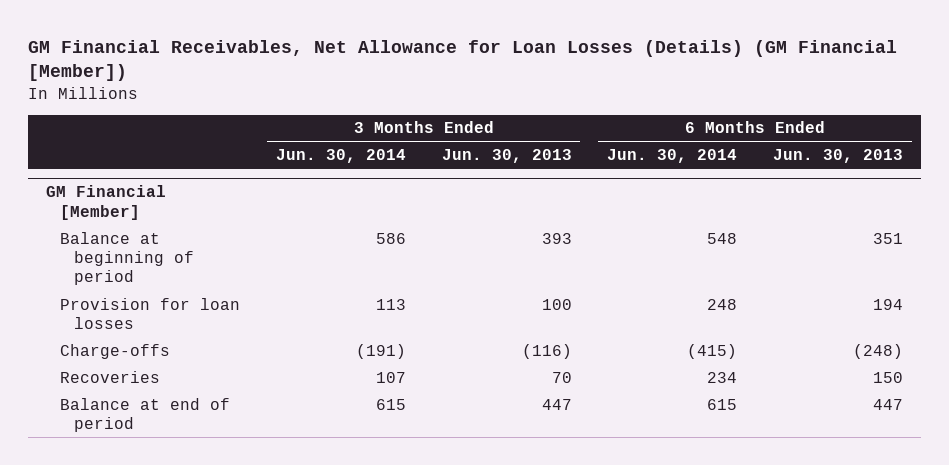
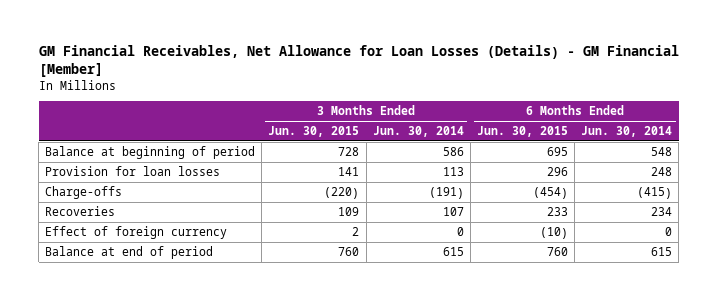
- GM Financial Receivables, Net Allowance for Loan Losses (Details) (GM Financial [Member])
+ GM Financial Receivables, Net Allowance for Loan Losses (Details) - GM Financial [Member]
- | 3 Months Ended Jun. 30, 2014 | 3 Months Ended Jun. 30, 2013 | 6 Months Ended Jun. 30, 2014 | 6 Months Ended Jun. 30, 2013
+ | 3 Months Ended Jun. 30, 2015 | 3 Months Ended Jun. 30, 2014 | 6 Months Ended Jun. 30, 2015 | 6 Months Ended Jun. 30, 2014
- GM Financial [Member]
+ Effect of foreign currency | 2 | 0 | (10) | 0

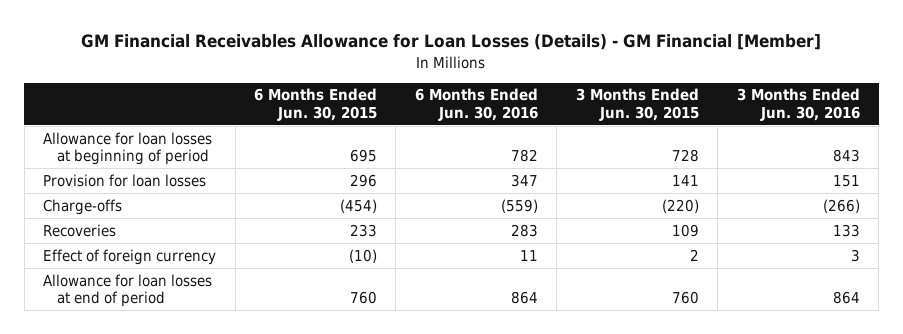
- GM Financial Receivables, Net Allowance for Loan Losses (Details) - GM Financial [Member]
+ GM Financial Receivables Allowance for Loan Losses (Details) - GM Financial [Member]
- | 3 Months Ended Jun. 30, 2015 | 3 Months Ended Jun. 30, 2014 | 6 Months Ended Jun. 30, 2015 | 6 Months Ended Jun. 30, 2014
+ | 6 Months Ended Jun. 30, 2015 | 6 Months Ended Jun. 30, 2016 | 3 Months Ended Jun. 30, 2015 | 3 Months Ended Jun. 30, 2016
- Balance at beginning of period | 728 | 586 | 695 | 548
+ Allowance for loan losses at beginning of period | 695 | 782 | 728 | 843
- Balance at end of period | 760 | 615 | 760 | 615
+ Allowance for loan losses at end of period | 760 | 864 | 760 | 864

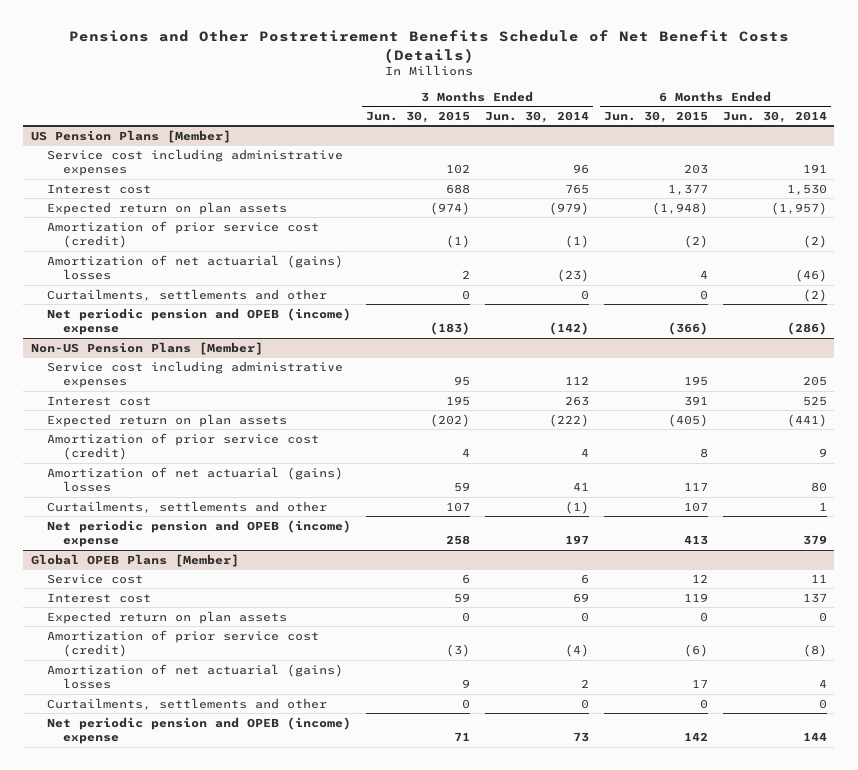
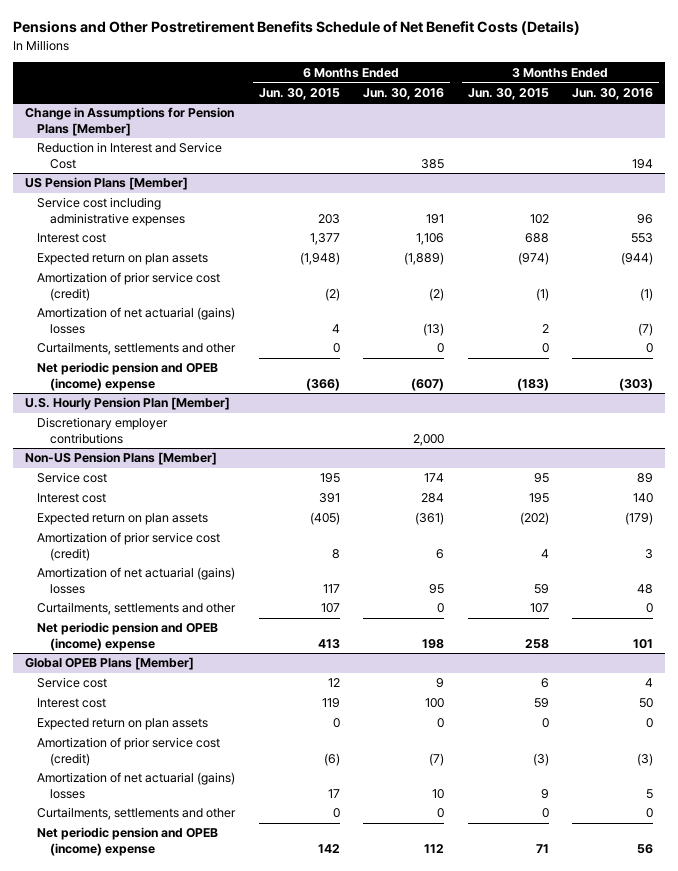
- | 3 Months Ended Jun. 30, 2015 | 3 Months Ended Jun. 30, 2014 | 6 Months Ended Jun. 30, 2015 | 6 Months Ended Jun. 30, 2014
+ | 6 Months Ended Jun. 30, 2015 | 6 Months Ended Jun. 30, 2016 | 3 Months Ended Jun. 30, 2015 | 3 Months Ended Jun. 30, 2016
+ Change in Assumptions for Pension Plans [Member]
+ Reduction in Interest and Service Cost | | 385 | | 194
+ U.S. Hourly Pension Plan [Member]
+ Discretionary employer contributions | | 2,000 | |
@ Non-US Pension Plans [Member]
- Service cost including administrative expenses | 95 | 112 | 195 | 205
+ Service cost | 195 | 174 | 95 | 89

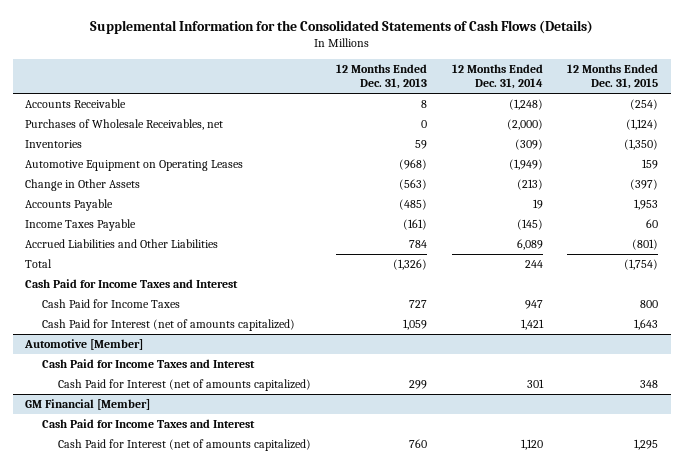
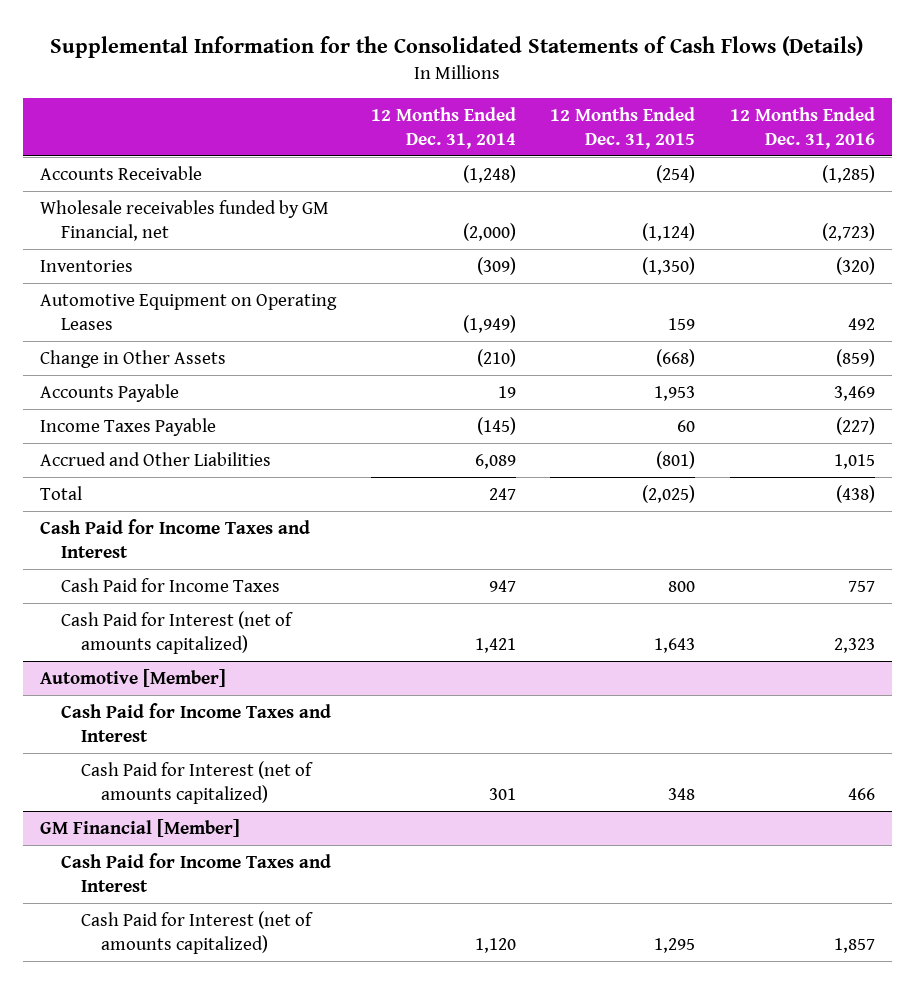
- | 12 Months Ended Dec. 31, 2013 | 12 Months Ended Dec. 31, 2014 | 12 Months Ended Dec. 31, 2015
+ | 12 Months Ended Dec. 31, 2014 | 12 Months Ended Dec. 31, 2015 | 12 Months Ended Dec. 31, 2016
- Purchases of Wholesale Receivables, net | 0 | (2,000) | (1,124)
+ Wholesale receivables funded by GM Financial, net | (2,000) | (1,124) | (2,723)
- Change in Other Assets | (563) | (213) | (397)
+ Change in Other Assets | (210) | (668) | (859)
- Accrued Liabilities and Other Liabilities | 784 | 6,089 | (801)
- Total | (1,326) | 244 | (1,754)
+ Accrued and Other Liabilities | 6,089 | (801) | 1,015
+ Total | 247 | (2,025) | (438)

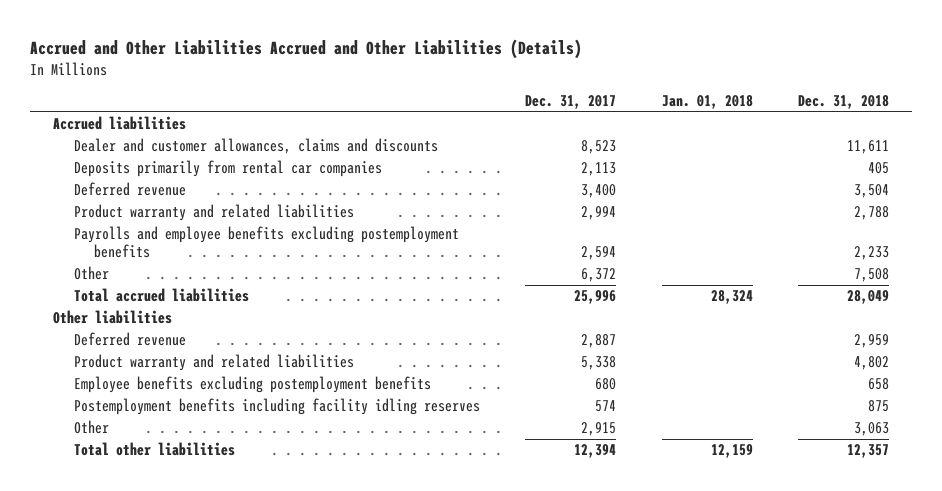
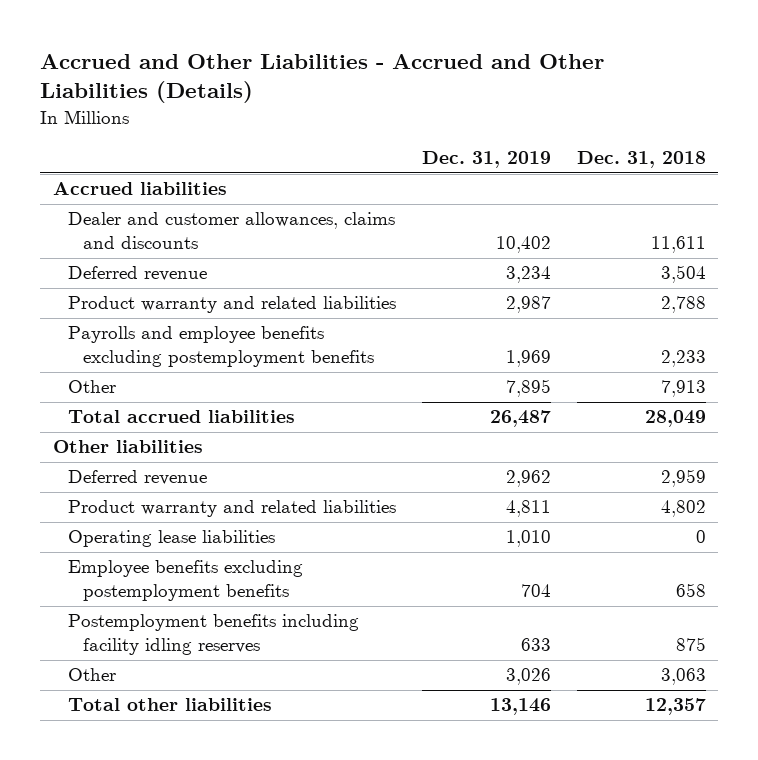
- Accrued and Other Liabilities Accrued and Other Liabilities (Details)
+ Accrued and Other Liabilities - Accrued and Other Liabilities (Details)
- | Dec. 31, 2017 | Jan. 01, 2018 | Dec. 31, 2018
+ | Dec. 31, 2019 | Dec. 31, 2018
- Deposits primarily from rental car companies | 2,113 | | 405
- Other | 6,372 | | 7,508
+ Other | 7,895 | 7,913
+ Operating lease liabilities | 1,010 | 0

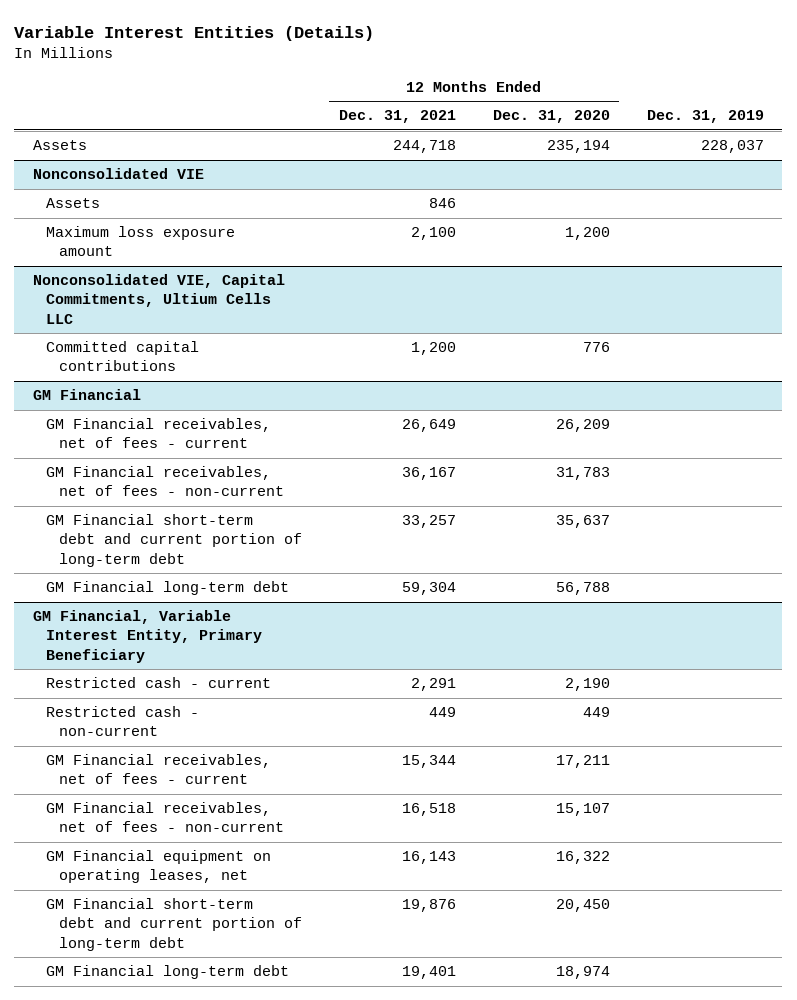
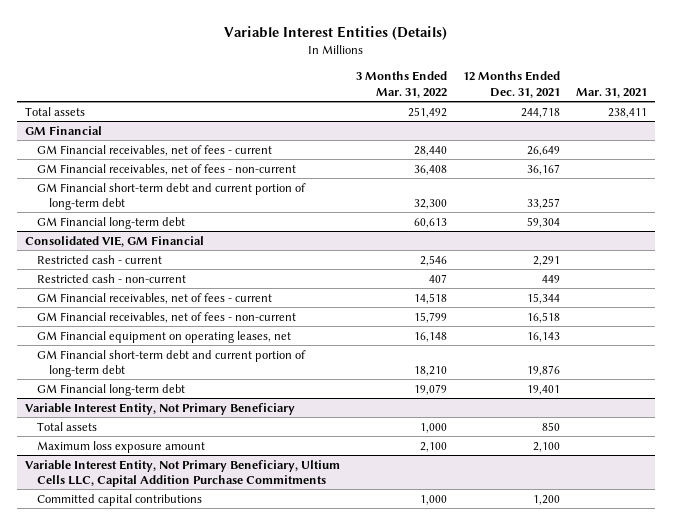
- | 12 Months Ended Dec. 31, 2021 | 12 Months Ended Dec. 31, 2020 | Dec. 31, 2019
+ | 3 Months Ended Mar. 31, 2022 | 12 Months Ended Dec. 31, 2021 | Mar. 31, 2021
- Assets | 244,718 | 235,194 | 228,037
- Nonconsolidated VIE
- Assets | 846 | |
- Maximum loss exposure amount | 2,100 | 1,200 |
- Nonconsolidated VIE, Capital Commitments, Ultium Cells LLC
- Committed capital contributions | 1,200 | 776 |
+ Total assets | 251,492 | 244,718 | 238,411
- GM Financial, Variable Interest Entity, Primary Beneficiary
+ Consolidated VIE, GM Financial
+ Variable Interest Entity, Not Primary Beneficiary
+ Total assets | 1,000 | 850 |
+ Maximum loss exposure amount | 2,100 | 2,100 |
+ Variable Interest Entity, Not Primary Beneficiary, Ultium Cells LLC, Capital Addition Purchase Commitments
+ Committed capital contributions | 1,000 | 1,200 |

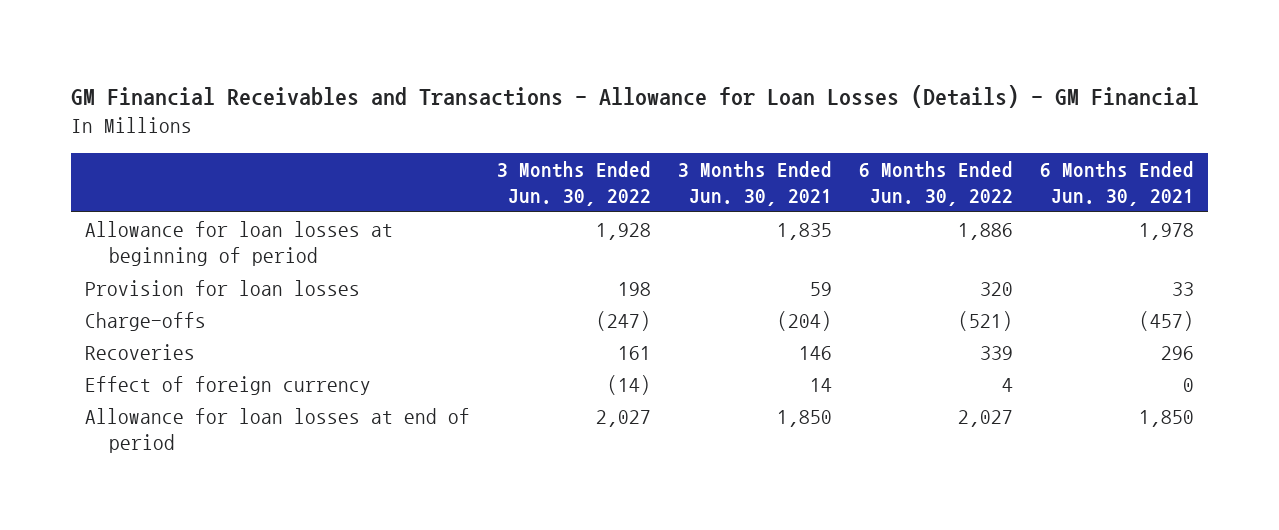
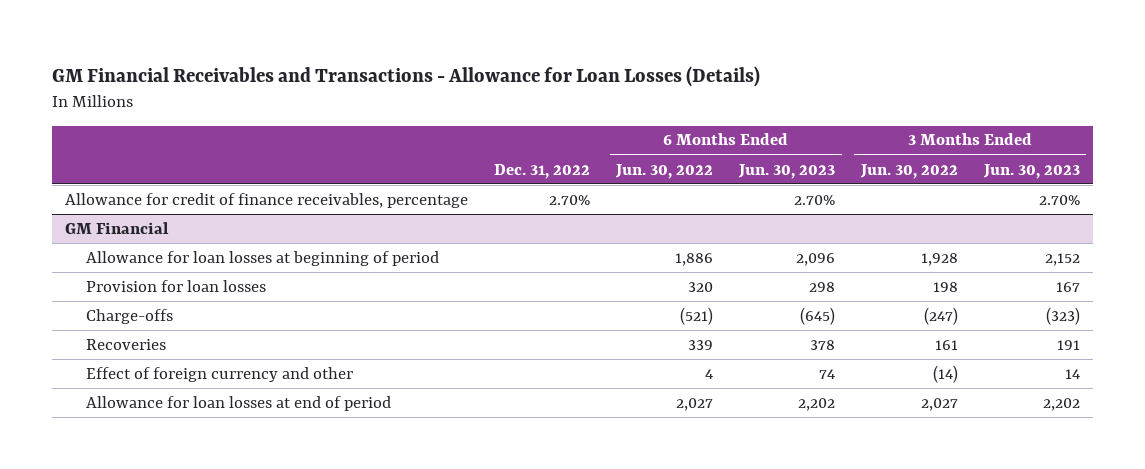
- GM Financial Receivables and Transactions - Allowance for Loan Losses (Details) - GM Financial
+ GM Financial Receivables and Transactions - Allowance for Loan Losses (Details)
- | 3 Months Ended Jun. 30, 2022 | 3 Months Ended Jun. 30, 2021 | 6 Months Ended Jun. 30, 2022 | 6 Months Ended Jun. 30, 2021
+ | Dec. 31, 2022 | 6 Months Ended Jun. 30, 2022 | 6 Months Ended Jun. 30, 2023 | 3 Months Ended Jun. 30, 2022 | 3 Months Ended Jun. 30, 2023
+ Allowance for credit of finance receivables, percentage | 2.70% | | 2.70% | | 2.70%
+ GM Financial
- Effect of foreign currency | (14) | 14 | 4 | 0
+ Effect of foreign currency and other | | 4 | 74 | (14) | 14

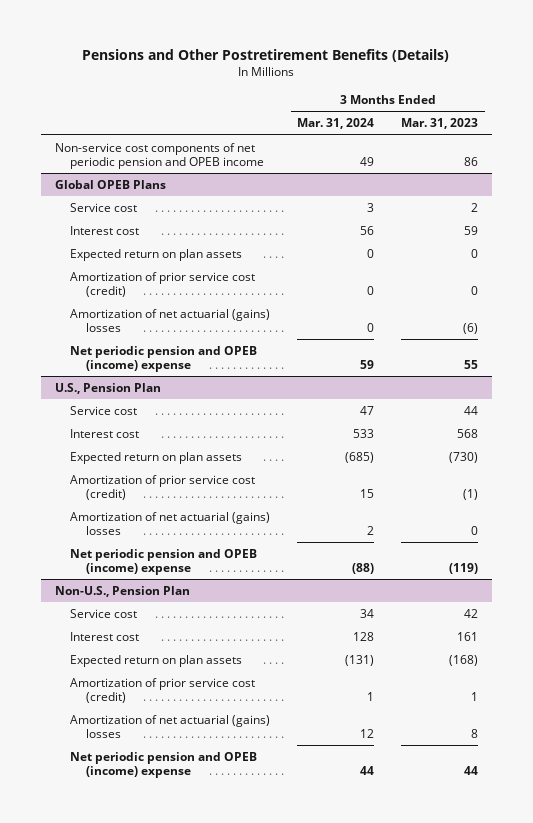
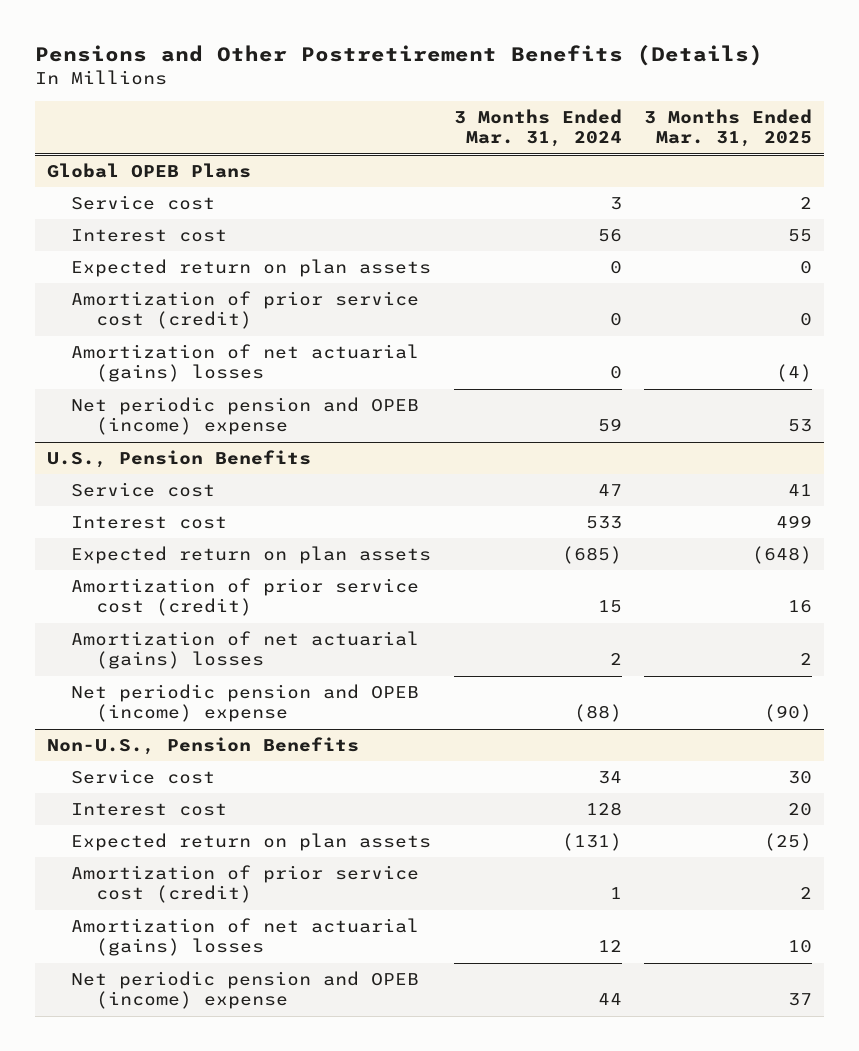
- | 3 Months Ended Mar. 31, 2024 | 3 Months Ended Mar. 31, 2023
+ | 3 Months Ended Mar. 31, 2024 | 3 Months Ended Mar. 31, 2025
- Non-service cost components of net periodic pension and OPEB income | 49 | 86
- U.S., Pension Plan
+ U.S., Pension Benefits
- Non-U.S., Pension Plan
+ Non-U.S., Pension Benefits

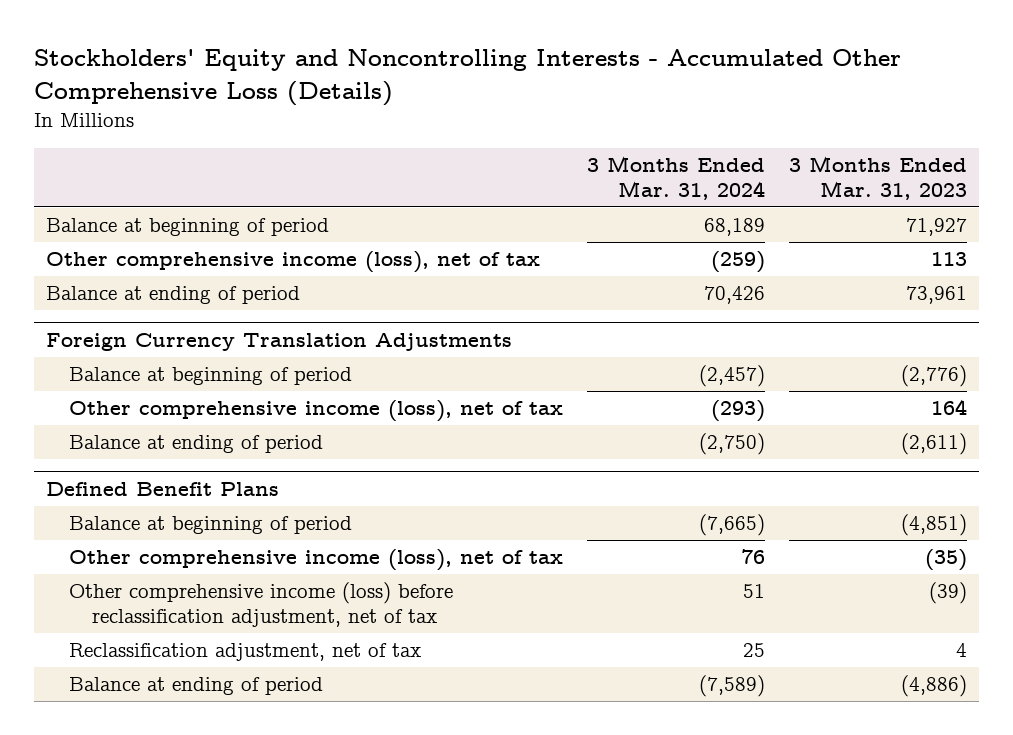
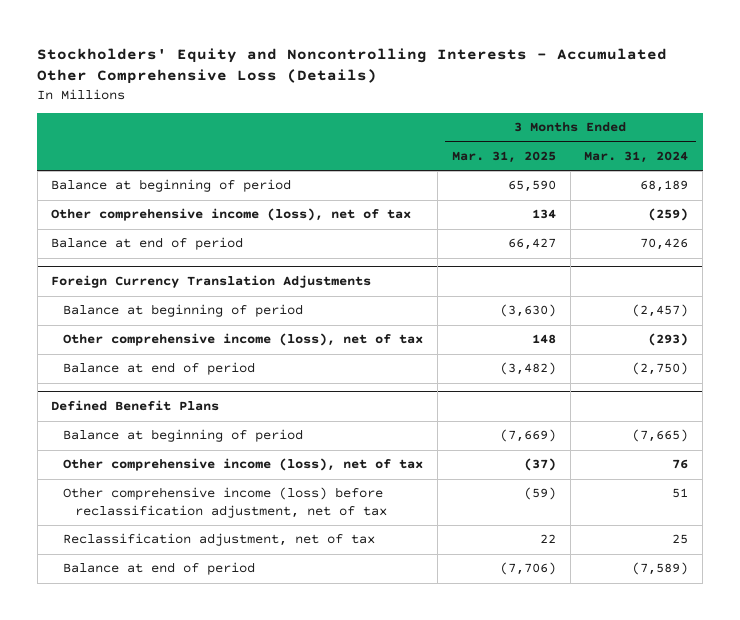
- | 3 Months Ended Mar. 31, 2024 | 3 Months Ended Mar. 31, 2023
+ | 3 Months Ended Mar. 31, 2025 | 3 Months Ended Mar. 31, 2024
- Balance at ending of period | 70,426 | 73,961
+ Balance at end of period | 66,427 | 70,426
@ Foreign Currency Translation Adjustments
- Balance at ending of period | (2,750) | (2,611)
+ Balance at end of period | (3,482) | (2,750)
@ Defined Benefit Plans
- Balance at ending of period | (7,589) | (4,886)
+ Balance at end of period | (7,706) | (7,589)

